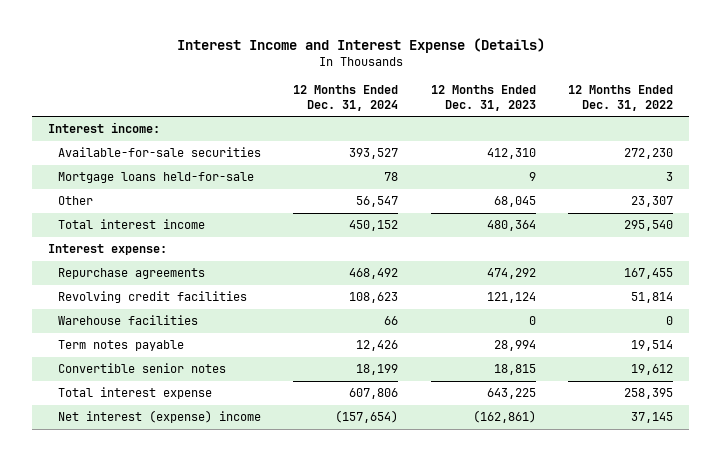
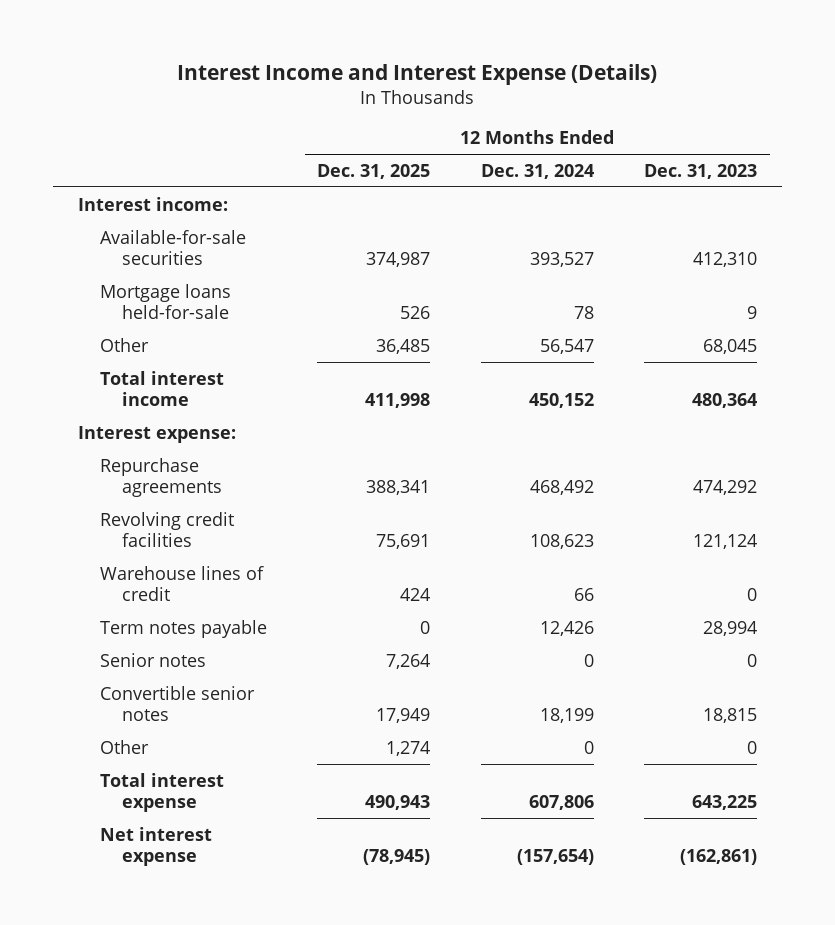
- | 12 Months Ended Dec. 31, 2024 | 12 Months Ended Dec. 31, 2023 | 12 Months Ended Dec. 31, 2022
+ | 12 Months Ended Dec. 31, 2025 | 12 Months Ended Dec. 31, 2024 | 12 Months Ended Dec. 31, 2023
- Warehouse facilities | 66 | 0 | 0
+ Warehouse lines of credit | 424 | 66 | 0
+ Senior notes | 7,264 | 0 | 0
+ Other | 1,274 | 0 | 0
- Net interest (expense) income | (157,654) | (162,861) | 37,145
+ Net interest expense | (78,945) | (157,654) | (162,861)

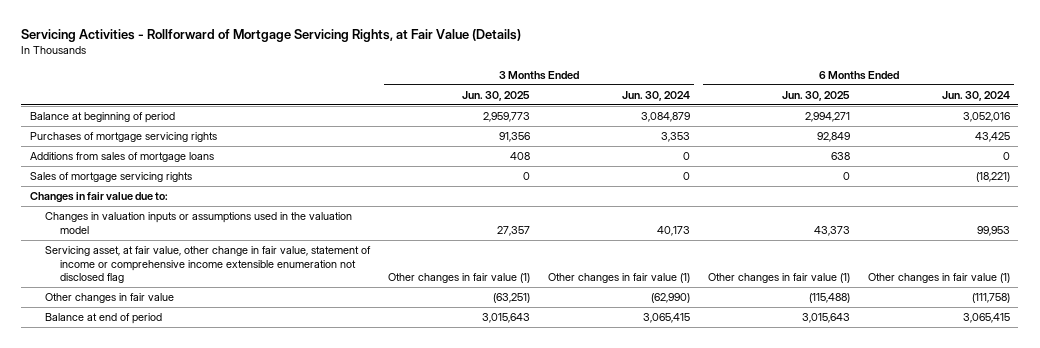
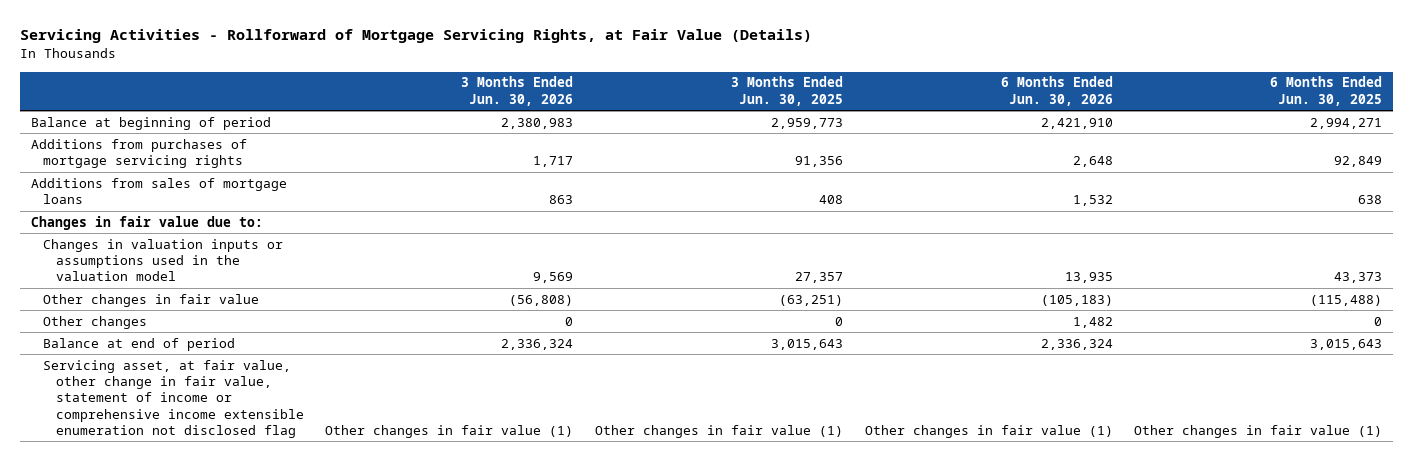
- | 3 Months Ended Jun. 30, 2025 | 3 Months Ended Jun. 30, 2024 | 6 Months Ended Jun. 30, 2025 | 6 Months Ended Jun. 30, 2024
+ | 3 Months Ended Jun. 30, 2026 | 3 Months Ended Jun. 30, 2025 | 6 Months Ended Jun. 30, 2026 | 6 Months Ended Jun. 30, 2025
- Purchases of mortgage servicing rights | 91,356 | 3,353 | 92,849 | 43,425
+ Additions from purchases of mortgage servicing rights | 1,717 | 91,356 | 2,648 | 92,849
- Sales of mortgage servicing rights | 0 | 0 | 0 | (18,221)
+ Other changes | 0 | 0 | 1,482 | 0
moved down: Servicing asset, at fair value, other change in fair value, statement of income or comprehensive income extensible enumeration not disclosed flag | Other changes in fair value (1) | Other changes in fair value (1) | Other changes in fair value (1) | Other changes in fair value (1)

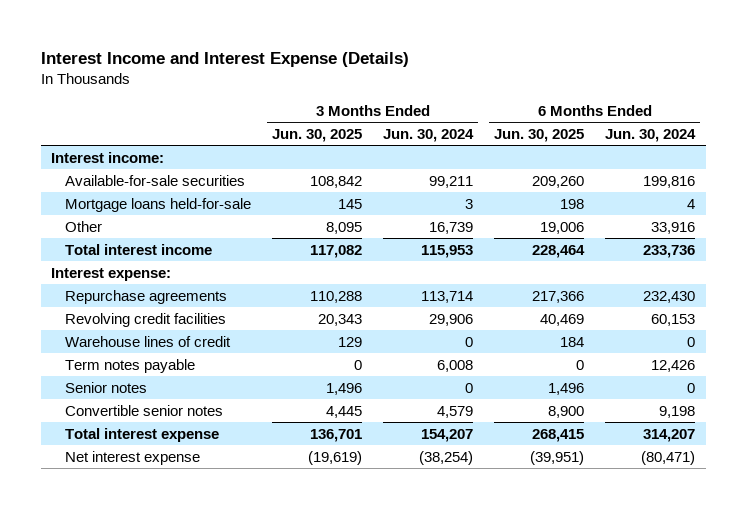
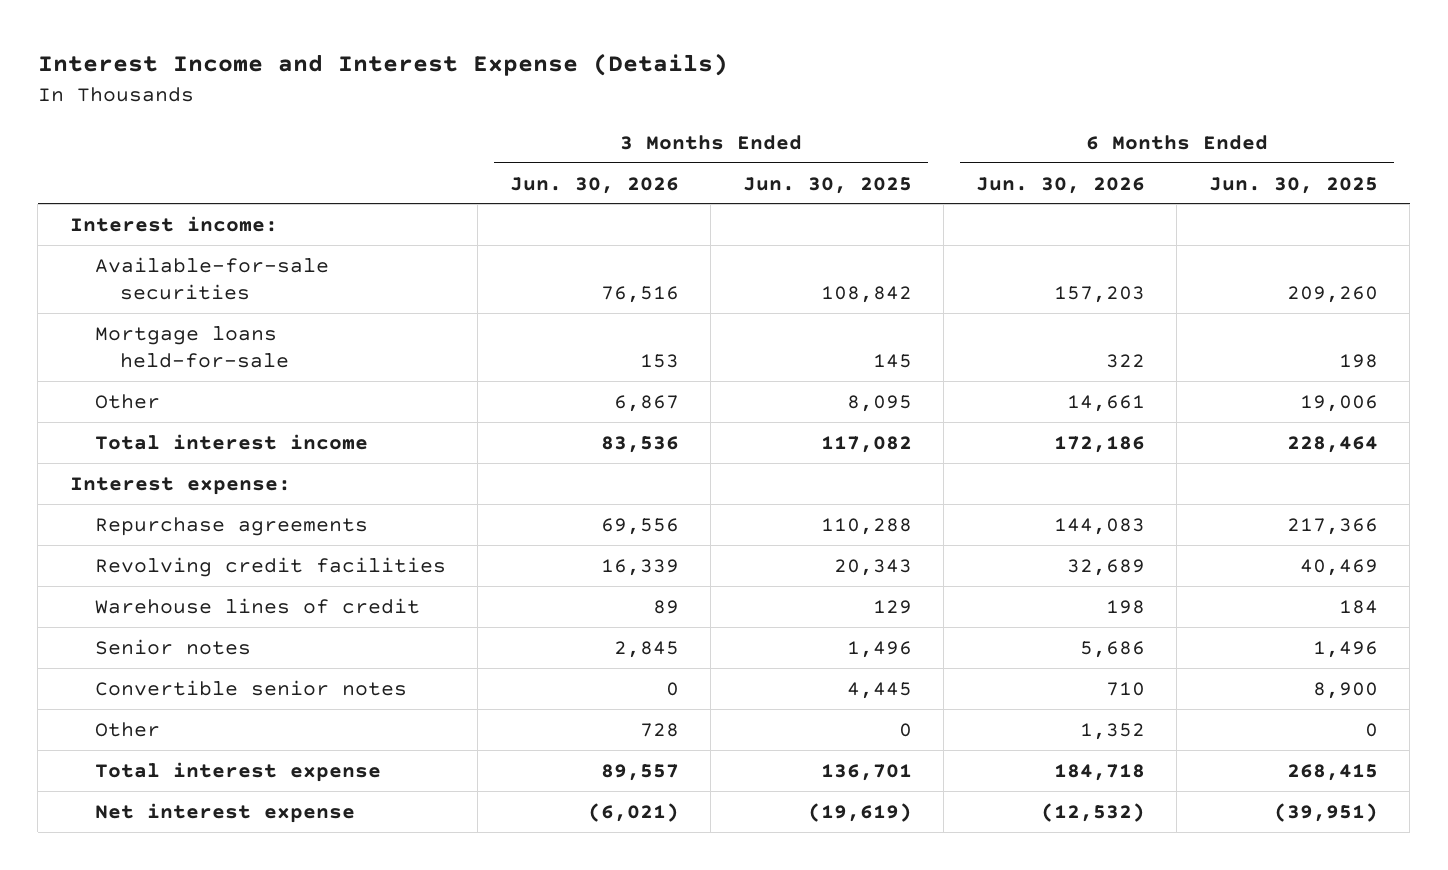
- | 3 Months Ended Jun. 30, 2025 | 3 Months Ended Jun. 30, 2024 | 6 Months Ended Jun. 30, 2025 | 6 Months Ended Jun. 30, 2024
+ | 3 Months Ended Jun. 30, 2026 | 3 Months Ended Jun. 30, 2025 | 6 Months Ended Jun. 30, 2026 | 6 Months Ended Jun. 30, 2025
- Term notes payable | 0 | 6,008 | 0 | 12,426
+ Other | 728 | 0 | 1,352 | 0

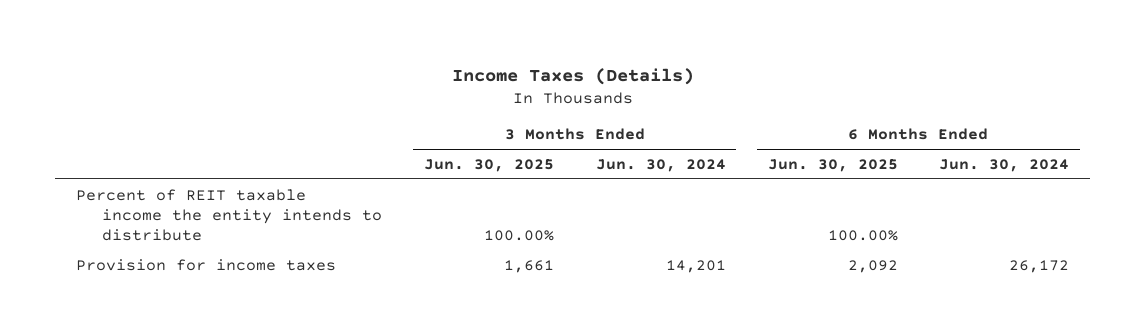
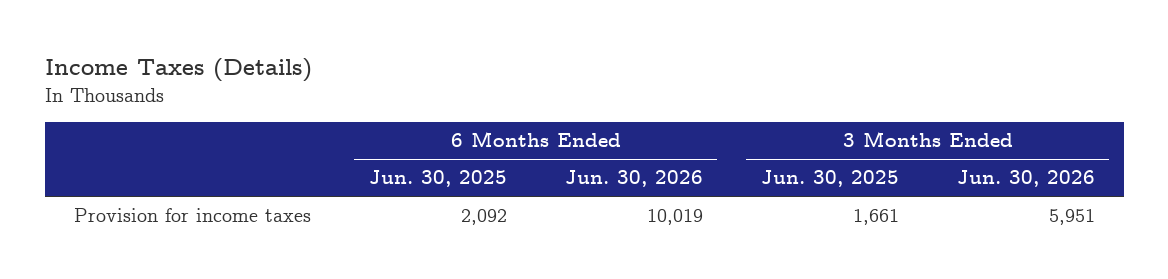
- | 3 Months Ended Jun. 30, 2025 | 3 Months Ended Jun. 30, 2024 | 6 Months Ended Jun. 30, 2025 | 6 Months Ended Jun. 30, 2024
+ | 6 Months Ended Jun. 30, 2025 | 6 Months Ended Jun. 30, 2026 | 3 Months Ended Jun. 30, 2025 | 3 Months Ended Jun. 30, 2026
- Percent of REIT taxable income the entity intends to distribute | 100.00% | | 100.00% |

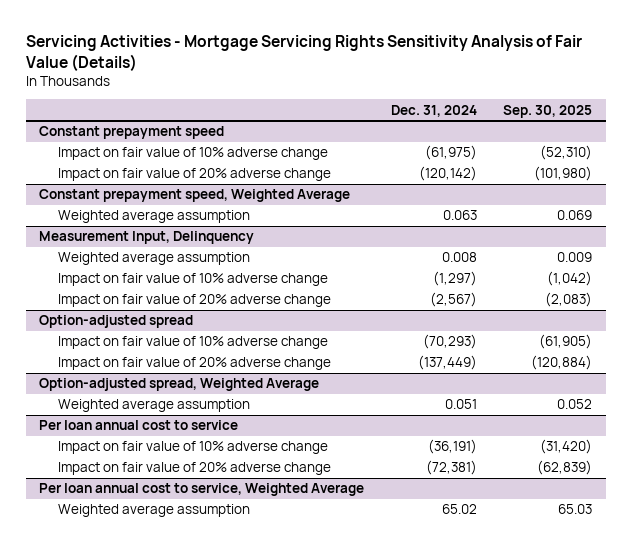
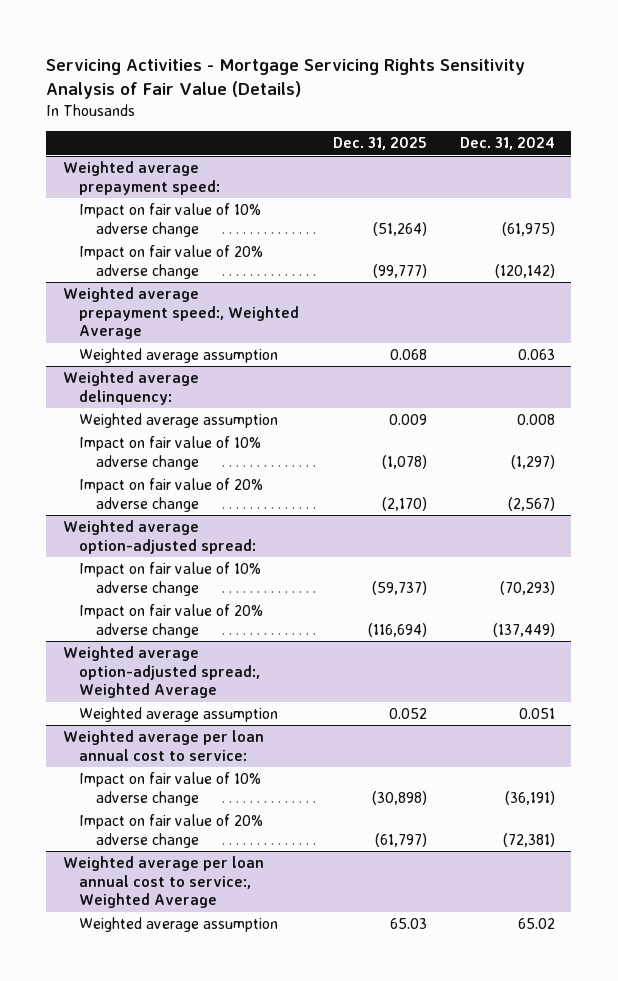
- | Dec. 31, 2024 | Sep. 30, 2025
+ | Dec. 31, 2025 | Dec. 31, 2024
- Constant prepayment speed
+ Weighted average prepayment speed:
- Constant prepayment speed, Weighted Average
+ Weighted average prepayment speed:, Weighted Average
- Measurement Input, Delinquency
+ Weighted average delinquency:
- Option-adjusted spread
+ Weighted average option-adjusted spread:
- Option-adjusted spread, Weighted Average
+ Weighted average option-adjusted spread:, Weighted Average
- Per loan annual cost to service
+ Weighted average per loan annual cost to service:
- Per loan annual cost to service, Weighted Average
+ Weighted average per loan annual cost to service:, Weighted Average

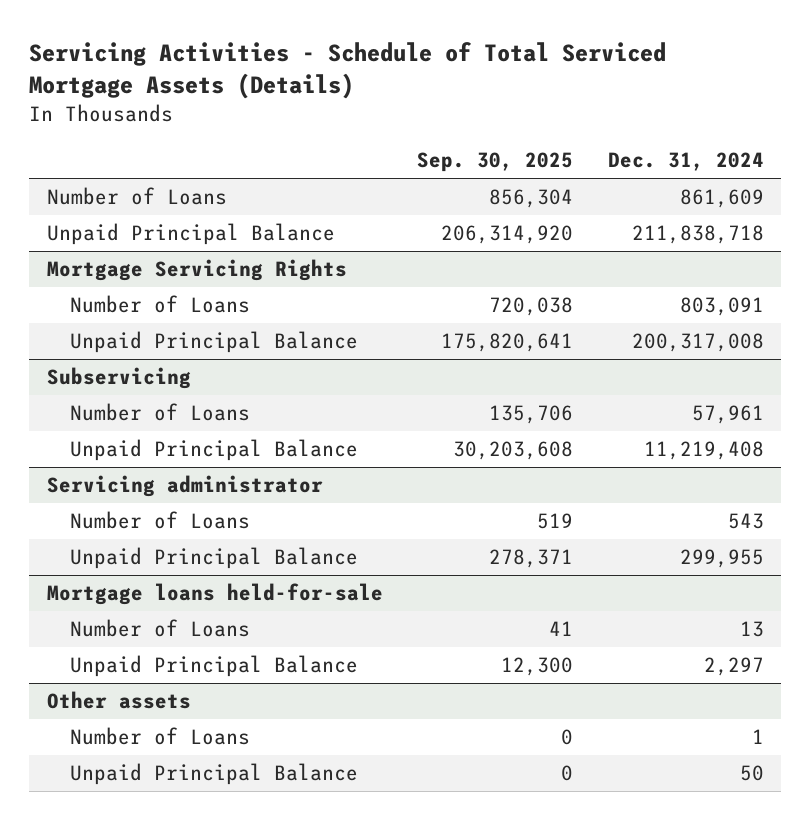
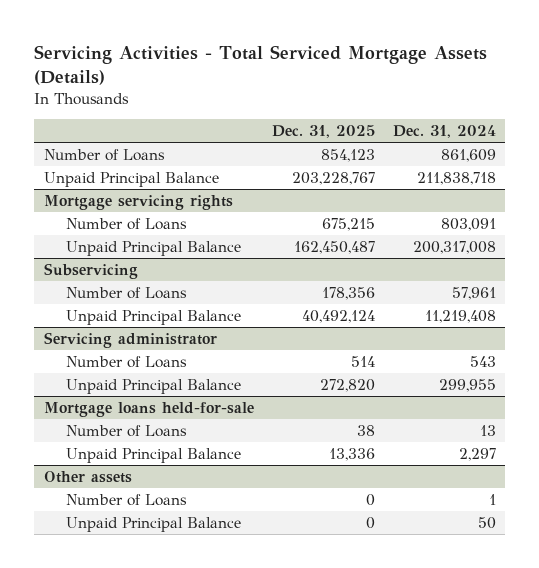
- Servicing Activities - Schedule of Total Serviced Mortgage Assets (Details)
+ Servicing Activities - Total Serviced Mortgage Assets (Details)
- | Sep. 30, 2025 | Dec. 31, 2024
+ | Dec. 31, 2025 | Dec. 31, 2024
- Mortgage Servicing Rights
+ Mortgage servicing rights

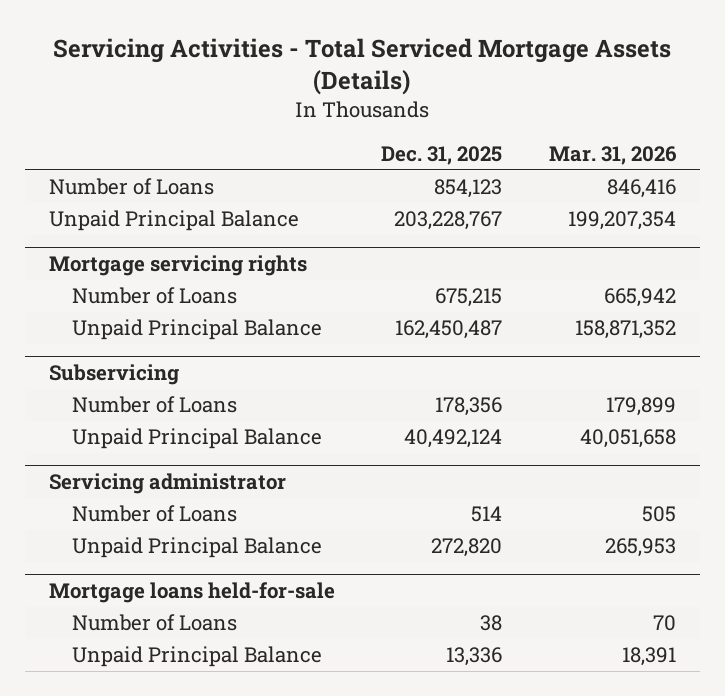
- | Dec. 31, 2025 | Dec. 31, 2024
+ | Dec. 31, 2025 | Mar. 31, 2026
- Other assets
- Number of Loans | 0 | 1
- Unpaid Principal Balance | 0 | 50

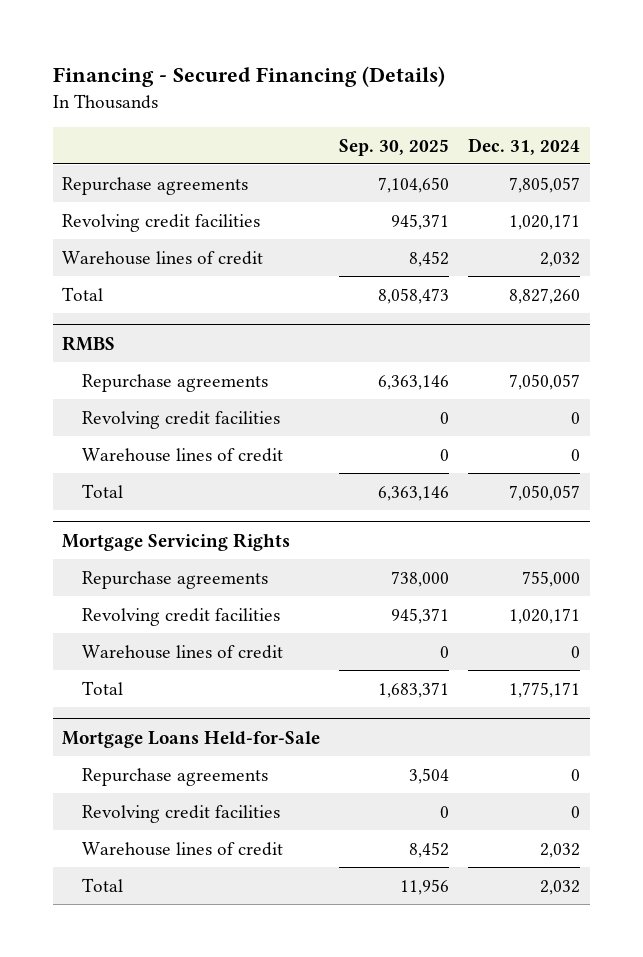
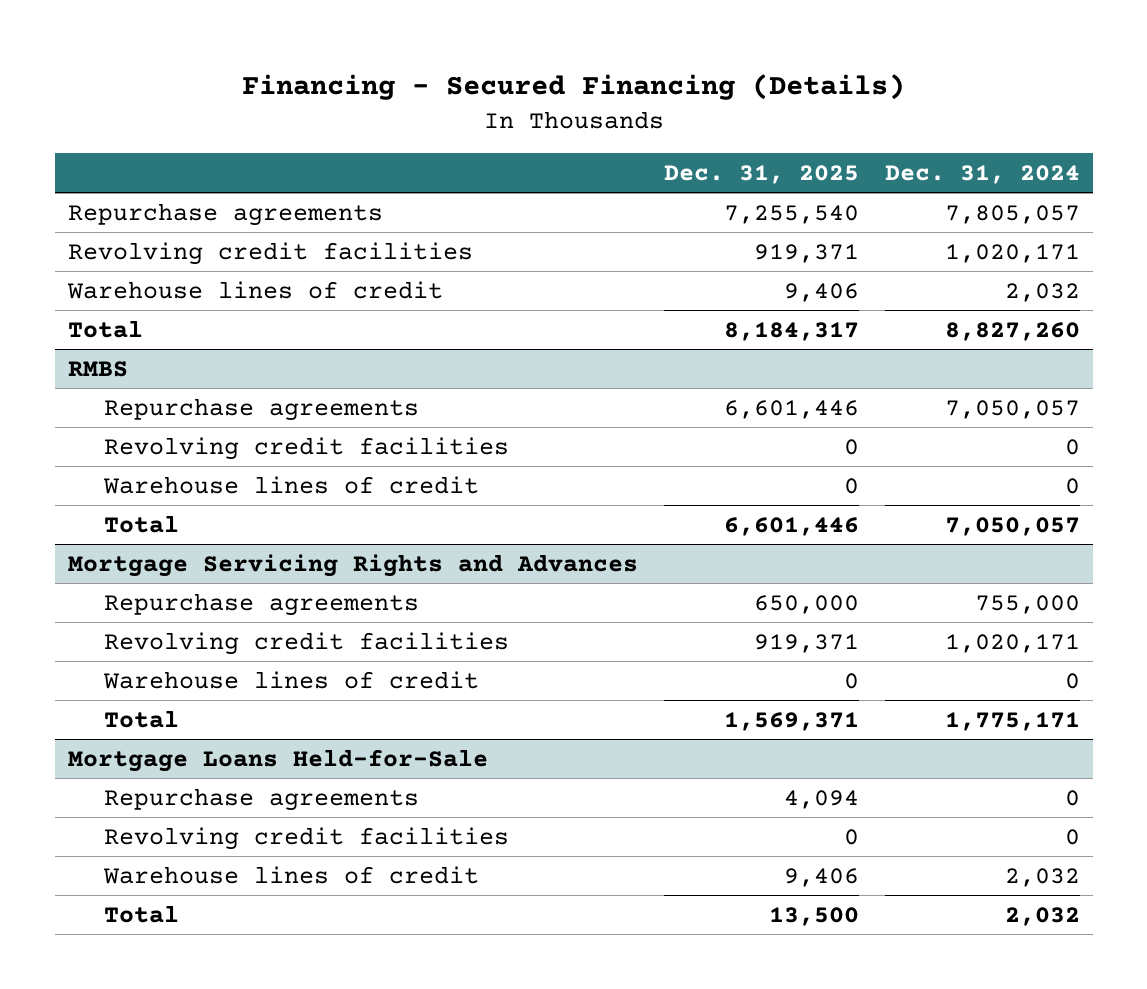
- | Sep. 30, 2025 | Dec. 31, 2024
+ | Dec. 31, 2025 | Dec. 31, 2024
- Mortgage Servicing Rights
+ Mortgage Servicing Rights and Advances

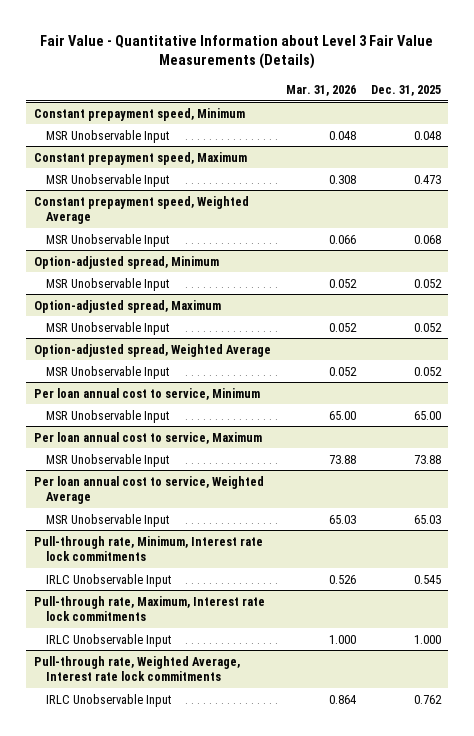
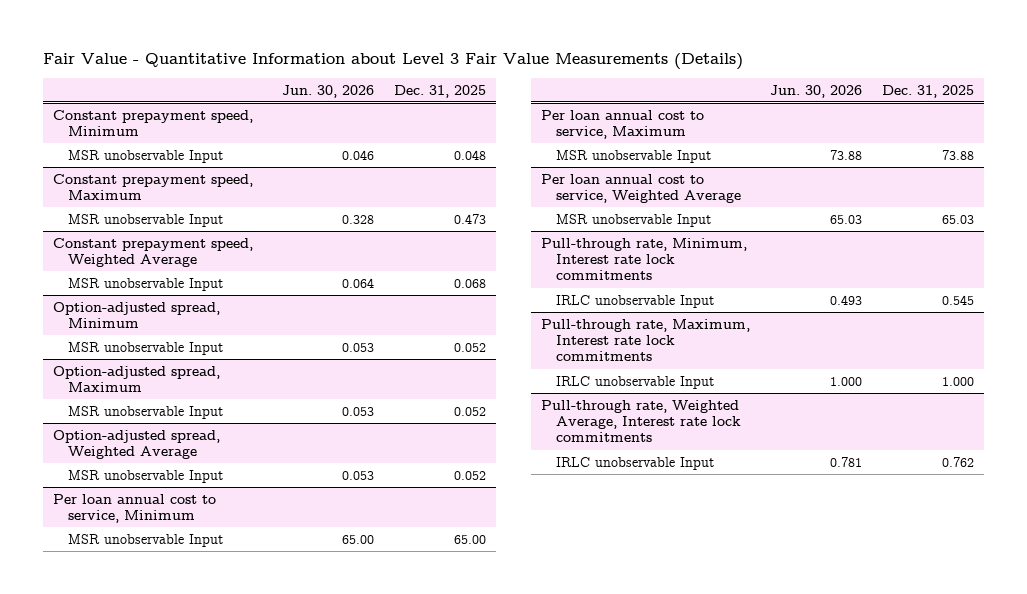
- | Mar. 31, 2026 | Dec. 31, 2025
+ | Jun. 30, 2026 | Dec. 31, 2025
@ Constant prepayment speed, Minimum
- MSR Unobservable Input | 0.048 | 0.048
+ MSR unobservable Input | 0.046 | 0.048
@ Constant prepayment speed, Maximum
- MSR Unobservable Input | 0.308 | 0.473
+ MSR unobservable Input | 0.328 | 0.473
@ Constant prepayment speed, Weighted Average
- MSR Unobservable Input | 0.066 | 0.068
+ MSR unobservable Input | 0.064 | 0.068
@ Option-adjusted spread, Minimum
- MSR Unobservable Input | 0.052 | 0.052
+ MSR unobservable Input | 0.053 | 0.052
@ Option-adjusted spread, Maximum
- MSR Unobservable Input | 0.052 | 0.052
+ MSR unobservable Input | 0.053 | 0.052
@ Option-adjusted spread, Weighted Average
- MSR Unobservable Input | 0.052 | 0.052
+ MSR unobservable Input | 0.053 | 0.052
@ Per loan annual cost to service, Minimum
- MSR Unobservable Input | 65.00 | 65.00
+ MSR unobservable Input | 65.00 | 65.00
@ Per loan annual cost to service, Maximum
- MSR Unobservable Input | 73.88 | 73.88
+ MSR unobservable Input | 73.88 | 73.88
@ Per loan annual cost to service, Weighted Average
- MSR Unobservable Input | 65.03 | 65.03
+ MSR unobservable Input | 65.03 | 65.03
@ Pull-through rate, Minimum, Interest rate lock commitments
- IRLC Unobservable Input | 0.526 | 0.545
+ IRLC unobservable Input | 0.493 | 0.545
@ Pull-through rate, Maximum, Interest rate lock commitments
- IRLC Unobservable Input | 1.000 | 1.000
+ IRLC unobservable Input | 1.000 | 1.000
@ Pull-through rate, Weighted Average, Interest rate lock commitments
- IRLC Unobservable Input | 0.864 | 0.762
+ IRLC unobservable Input | 0.781 | 0.762

